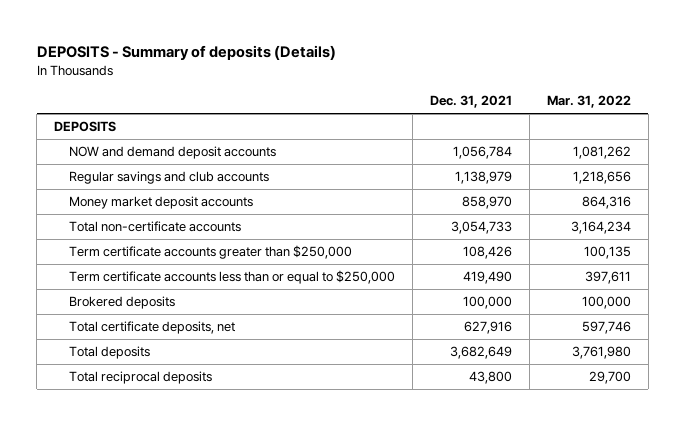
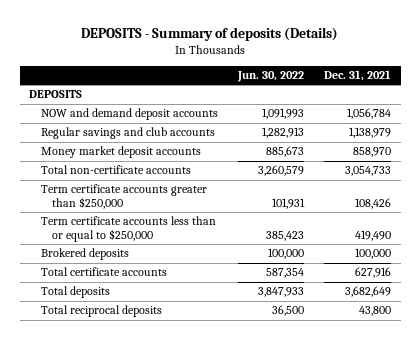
- | Dec. 31, 2021 | Mar. 31, 2022
+ | Jun. 30, 2022 | Dec. 31, 2021
- Total certificate deposits, net | 627,916 | 597,746
+ Total certificate accounts | 587,354 | 627,916

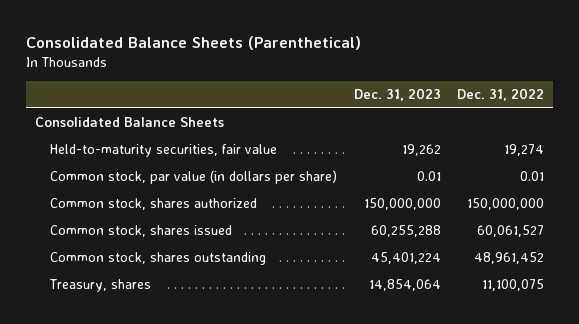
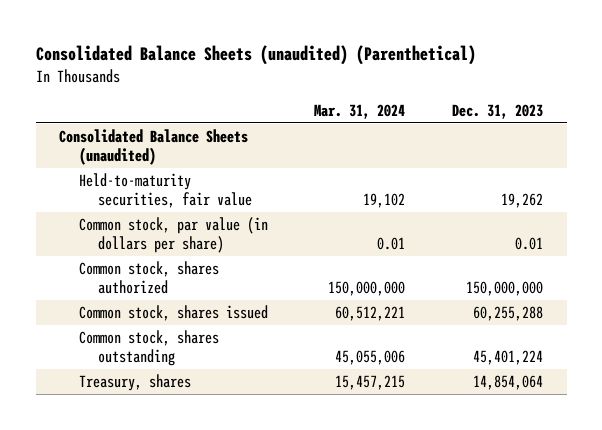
- Consolidated Balance Sheets (Parenthetical)
+ Consolidated Balance Sheets (unaudited) (Parenthetical)
- | Dec. 31, 2023 | Dec. 31, 2022
+ | Mar. 31, 2024 | Dec. 31, 2023
- Consolidated Balance Sheets
+ Consolidated Balance Sheets (unaudited)

